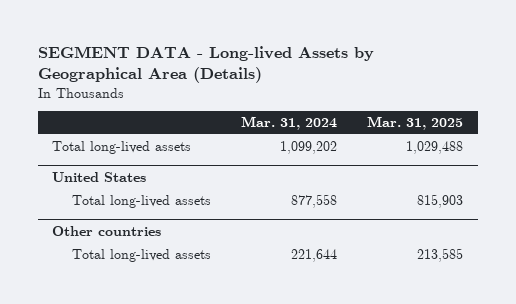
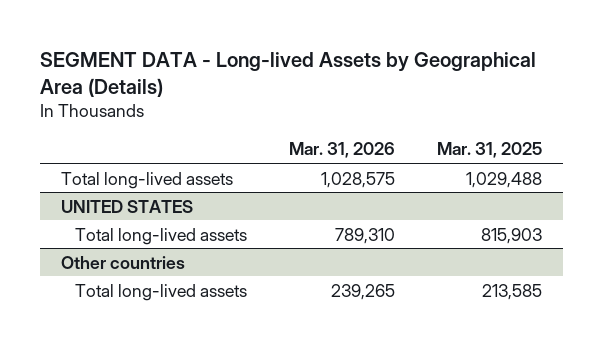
- | Mar. 31, 2024 | Mar. 31, 2025
+ | Mar. 31, 2026 | Mar. 31, 2025
- United States
+ UNITED STATES

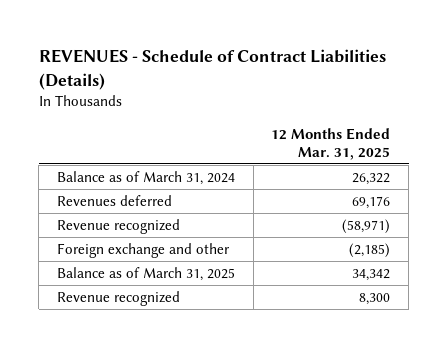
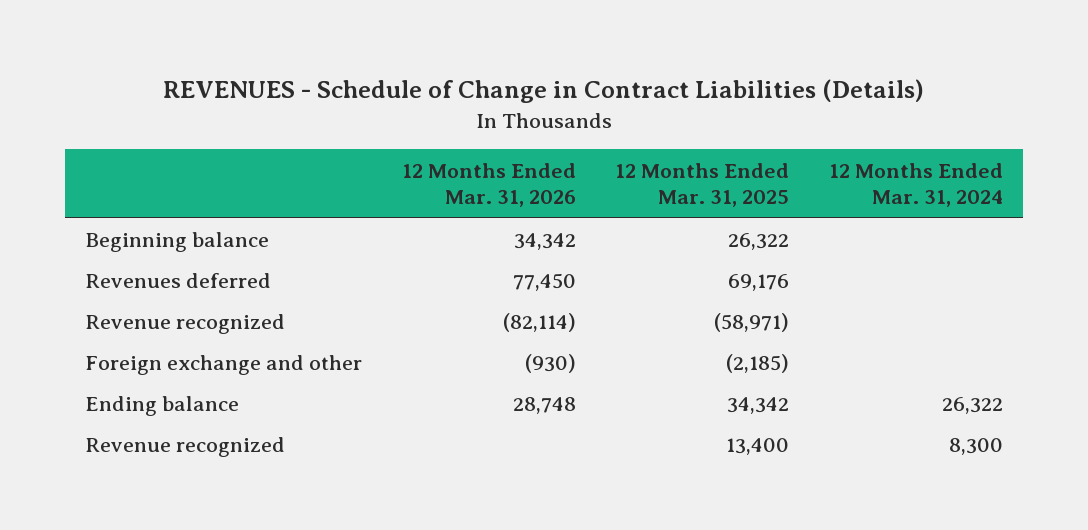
- REVENUES - Schedule of Contract Liabilities (Details)
+ REVENUES - Schedule of Change in Contract Liabilities (Details)
- | 12 Months Ended Mar. 31, 2025
+ | 12 Months Ended Mar. 31, 2026 | 12 Months Ended Mar. 31, 2025 | 12 Months Ended Mar. 31, 2024
- Balance as of March 31, 2024 | 26,322
+ Beginning balance | 34,342 | 26,322 |
- Balance as of March 31, 2025 | 34,342
- Revenue recognized | 8,300
+ Ending balance | 28,748 | 34,342 | 26,322
+ Revenue recognized | | 13,400 | 8,300

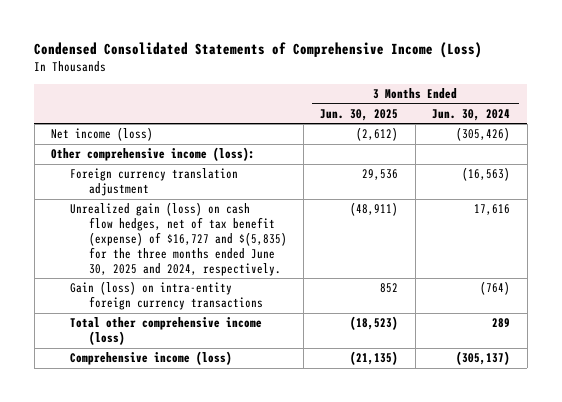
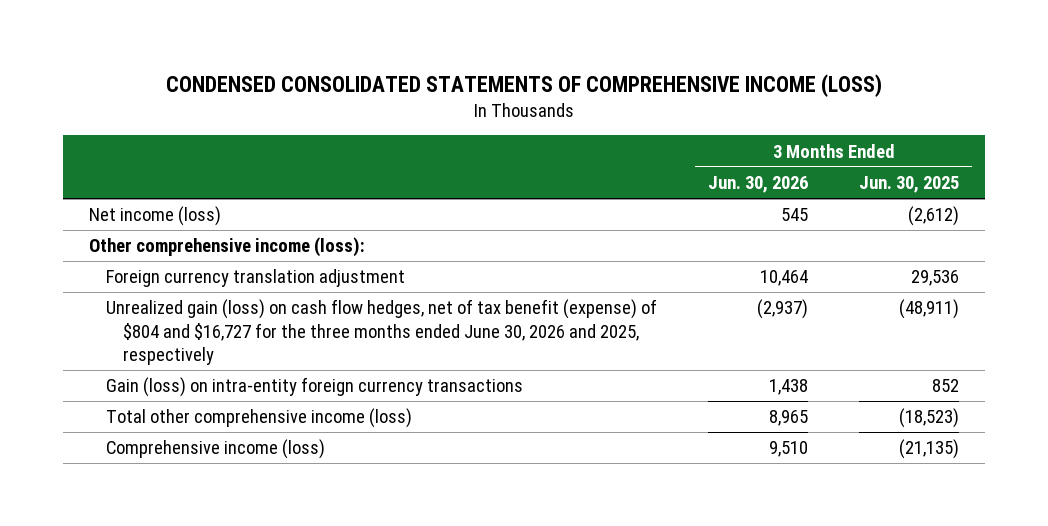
- Condensed Consolidated Statements of Comprehensive Income (Loss)
+ CONDENSED CONSOLIDATED STATEMENTS OF COMPREHENSIVE INCOME (LOSS)
- | 3 Months Ended Jun. 30, 2025 | 3 Months Ended Jun. 30, 2024
+ | 3 Months Ended Jun. 30, 2026 | 3 Months Ended Jun. 30, 2025
- Unrealized gain (loss) on cash flow hedges, net of tax benefit (expense) of $16,727 and $(5,835) for the three months ended June 30, 2025 and 2024, respectively. | (48,911) | 17,616
+ Unrealized gain (loss) on cash flow hedges, net of tax benefit (expense) of $804 and $16,727 for the three months ended June 30, 2026 and 2025, respectively | (2,937) | (48,911)

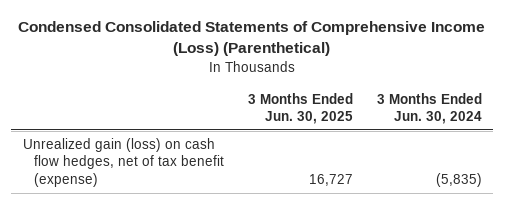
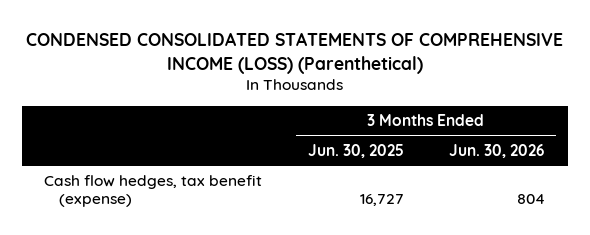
- Condensed Consolidated Statements of Comprehensive Income (Loss) (Parenthetical)
+ CONDENSED CONSOLIDATED STATEMENTS OF COMPREHENSIVE INCOME (LOSS) (Parenthetical)
- | 3 Months Ended Jun. 30, 2025 | 3 Months Ended Jun. 30, 2024
+ | 3 Months Ended Jun. 30, 2025 | 3 Months Ended Jun. 30, 2026
- Unrealized gain (loss) on cash flow hedges, net of tax benefit (expense) | 16,727 | (5,835)
+ Cash flow hedges, tax benefit (expense) | 16,727 | 804

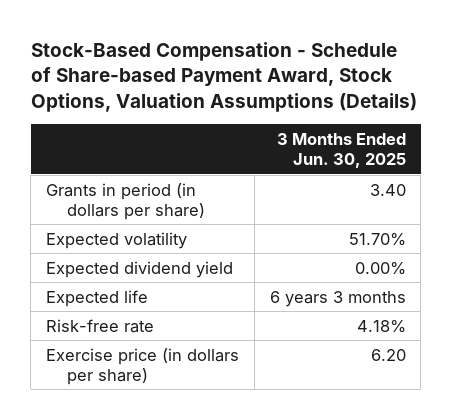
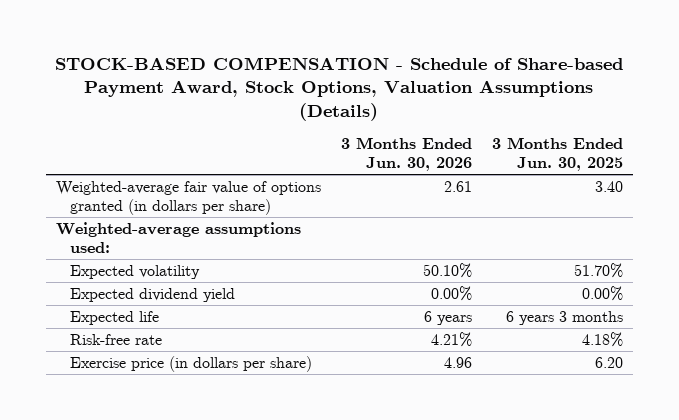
- Stock-Based Compensation - Schedule of Share-based Payment Award, Stock Options, Valuation Assumptions (Details)
+ STOCK-BASED COMPENSATION - Schedule of Share-based Payment Award, Stock Options, Valuation Assumptions (Details)
- | 3 Months Ended Jun. 30, 2025
+ | 3 Months Ended Jun. 30, 2026 | 3 Months Ended Jun. 30, 2025
- Grants in period (in dollars per share) | 3.40
+ Weighted-average fair value of options granted (in dollars per share) | 2.61 | 3.40
+ Weighted-average assumptions used:

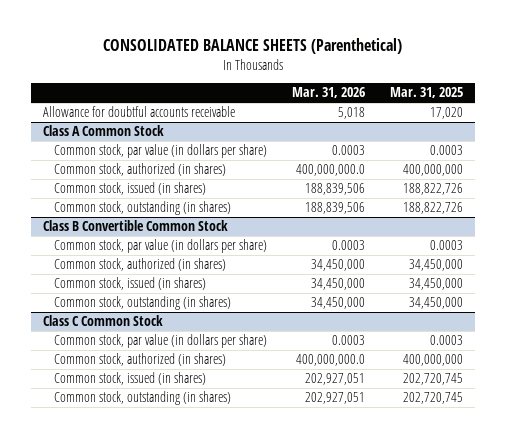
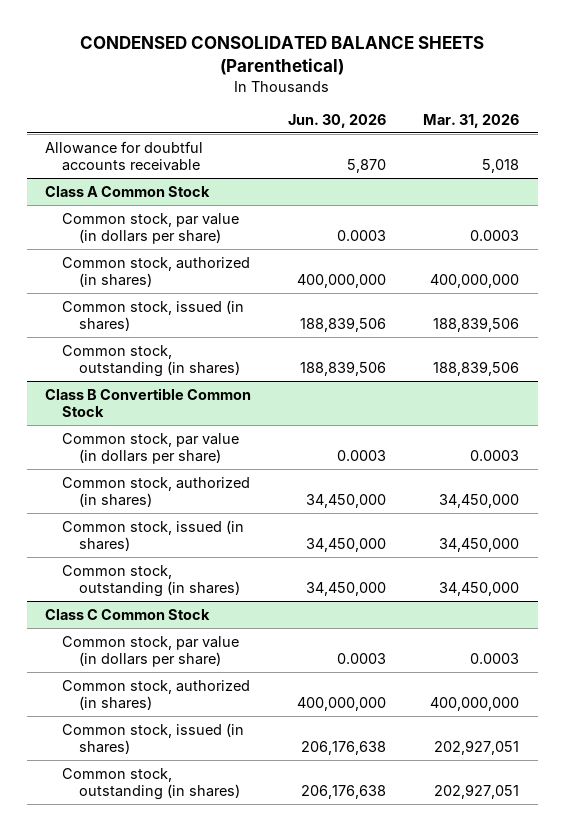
- CONSOLIDATED BALANCE SHEETS (Parenthetical)
+ CONDENSED CONSOLIDATED BALANCE SHEETS (Parenthetical)
- | Mar. 31, 2026 | Mar. 31, 2025
+ | Jun. 30, 2026 | Mar. 31, 2026
@ Class A Common Stock
- Common stock, authorized (in shares) | 400,000,000.0 | 400,000,000
+ Common stock, authorized (in shares) | 400,000,000 | 400,000,000
@ Class C Common Stock
- Common stock, authorized (in shares) | 400,000,000.0 | 400,000,000
+ Common stock, authorized (in shares) | 400,000,000 | 400,000,000

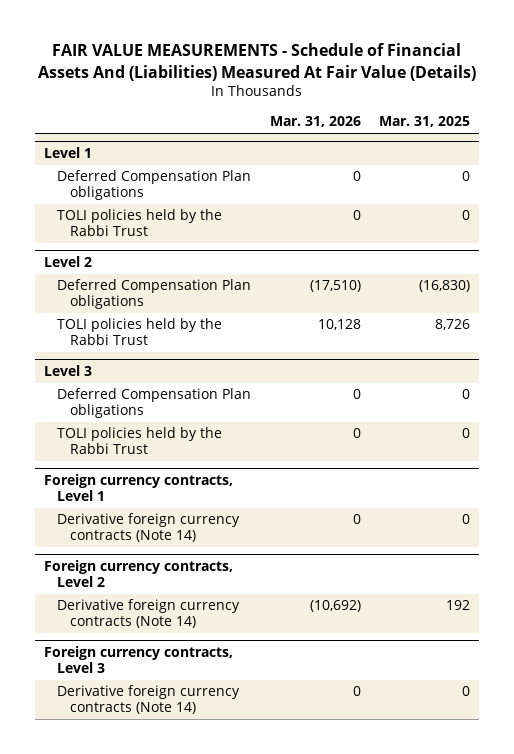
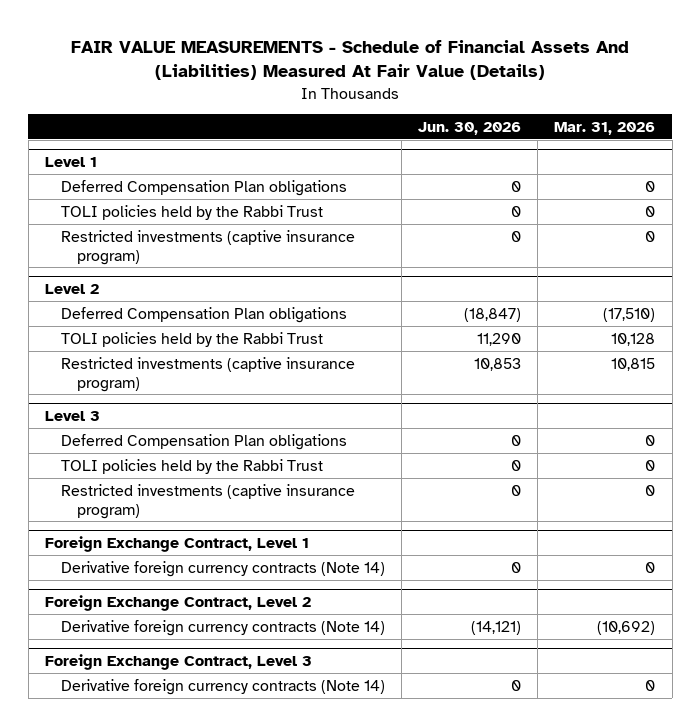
- | Mar. 31, 2026 | Mar. 31, 2025
+ | Jun. 30, 2026 | Mar. 31, 2026
@ Level 1
+ Restricted investments (captive insurance program) | 0 | 0
@ Level 2
+ Restricted investments (captive insurance program) | 10,853 | 10,815
- Foreign currency contracts, Level 1
@ Level 3
+ Restricted investments (captive insurance program) | 0 | 0
+ Foreign Exchange Contract, Level 1
- Foreign currency contracts, Level 2
+ Foreign Exchange Contract, Level 2
- Foreign currency contracts, Level 3
+ Foreign Exchange Contract, Level 3

